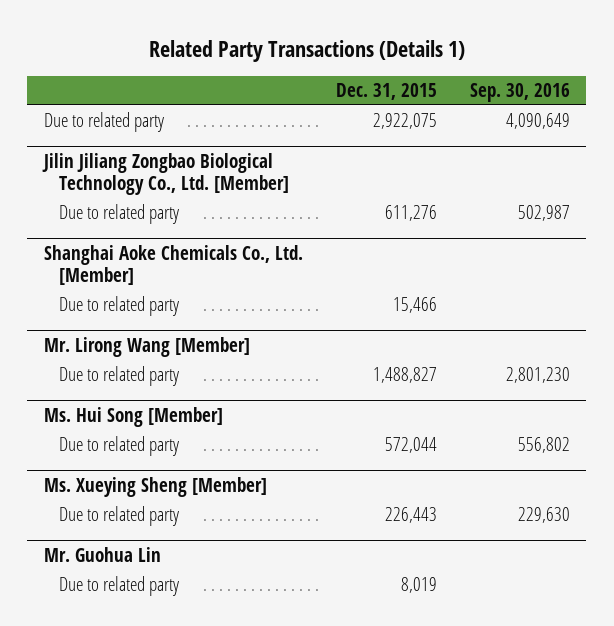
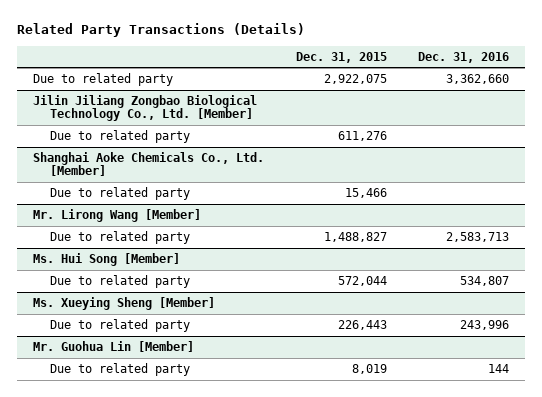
- Related Party Transactions (Details 1)
+ Related Party Transactions (Details)
- | Dec. 31, 2015 | Sep. 30, 2016
+ | Dec. 31, 2015 | Dec. 31, 2016
- Mr. Guohua Lin
+ Mr. Guohua Lin [Member]

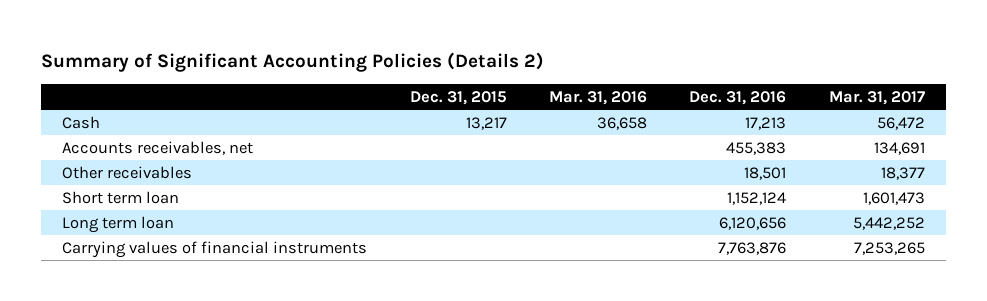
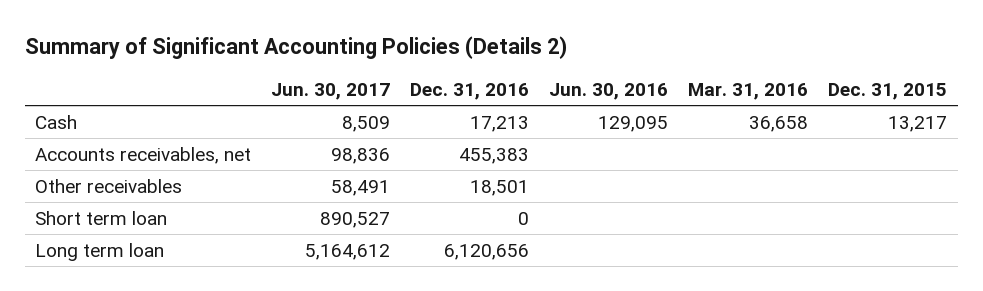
- | Dec. 31, 2015 | Mar. 31, 2016 | Dec. 31, 2016 | Mar. 31, 2017
+ | Jun. 30, 2017 | Dec. 31, 2016 | Jun. 30, 2016 | Mar. 31, 2016 | Dec. 31, 2015
- Short term loan | | | 1,152,124 | 1,601,473
+ Short term loan | 890,527 | 0 | | |
- Carrying values of financial instruments | | | 7,763,876 | 7,253,265

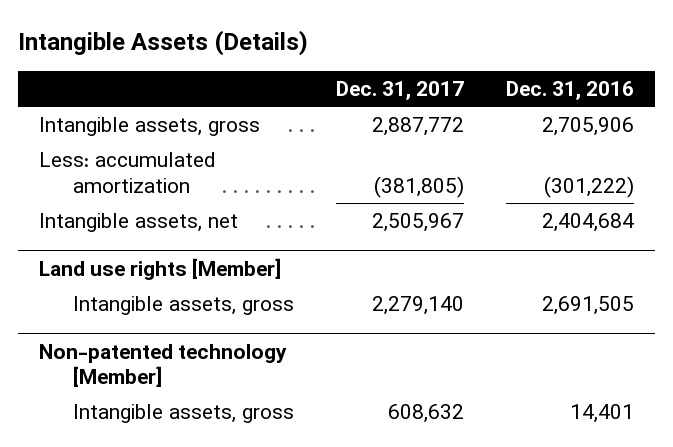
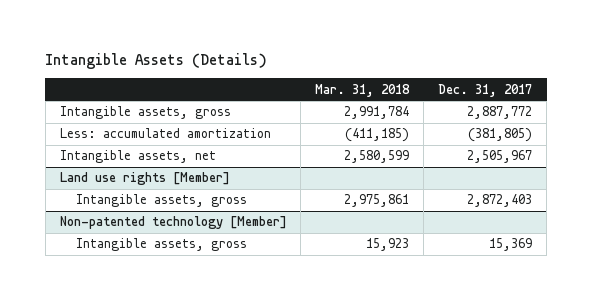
- | Dec. 31, 2017 | Dec. 31, 2016
+ | Mar. 31, 2018 | Dec. 31, 2017
@ Land use rights [Member]
- Intangible assets, gross | 2,279,140 | 2,691,505
+ Intangible assets, gross | 2,975,861 | 2,872,403
@ Non-patented technology [Member]
- Intangible assets, gross | 608,632 | 14,401
+ Intangible assets, gross | 15,923 | 15,369

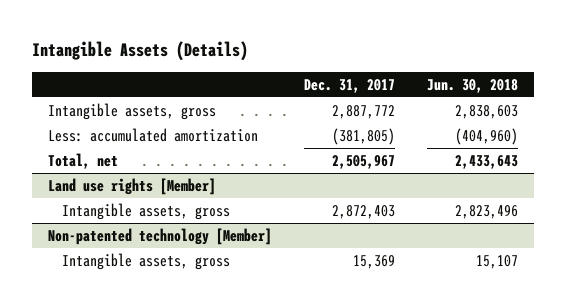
- | Mar. 31, 2018 | Dec. 31, 2017
+ | Dec. 31, 2017 | Jun. 30, 2018
- Intangible assets, net | 2,580,599 | 2,505,967
+ Total, net | 2,505,967 | 2,433,643

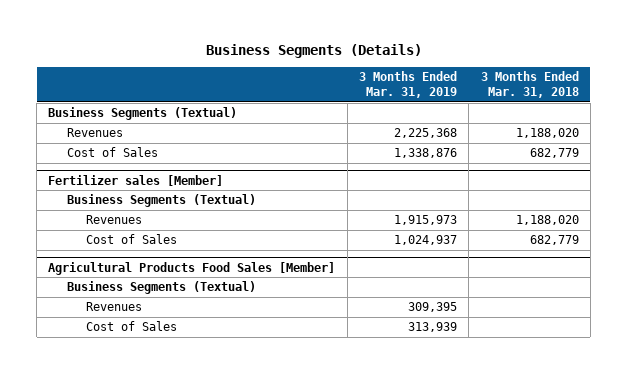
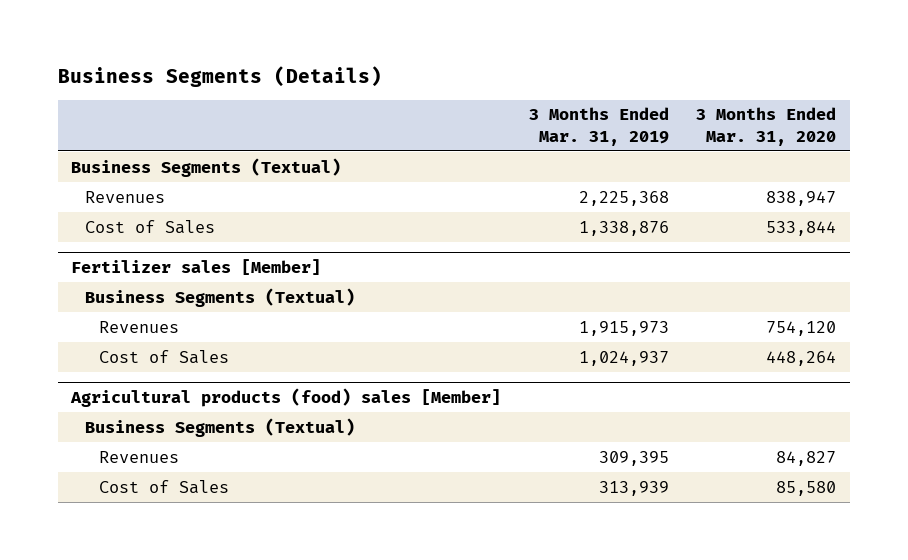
- | 3 Months Ended Mar. 31, 2019 | 3 Months Ended Mar. 31, 2018
+ | 3 Months Ended Mar. 31, 2019 | 3 Months Ended Mar. 31, 2020
- Agricultural Products Food Sales [Member]
+ Agricultural products (food) sales [Member]

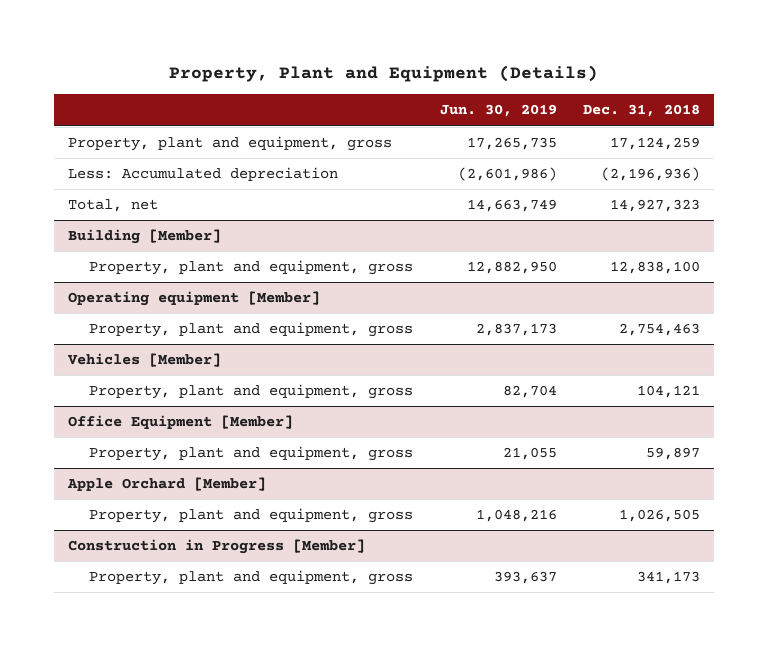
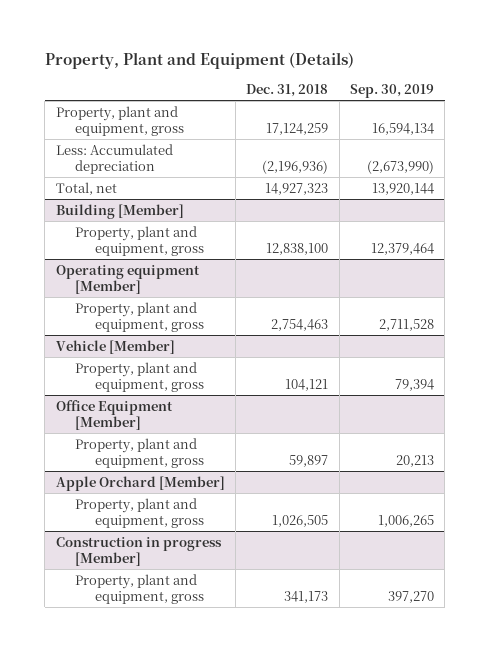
- | Jun. 30, 2019 | Dec. 31, 2018
+ | Dec. 31, 2018 | Sep. 30, 2019
- Vehicles [Member]
+ Vehicle [Member]
- Construction in Progress [Member]
+ Construction in progress [Member]

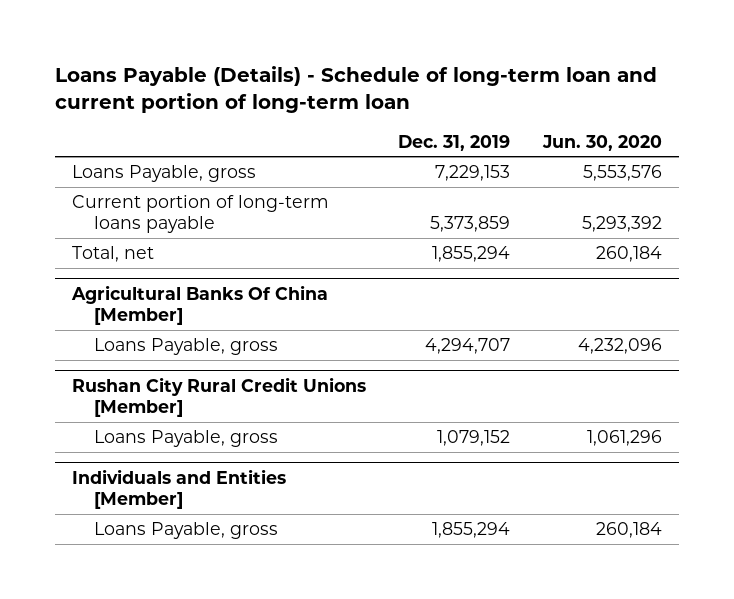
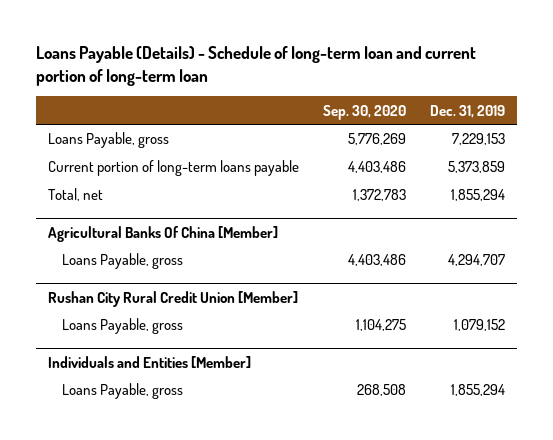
- | Dec. 31, 2019 | Jun. 30, 2020
+ | Sep. 30, 2020 | Dec. 31, 2019
- Rushan City Rural Credit Unions [Member]
+ Rushan City Rural Credit Union [Member]

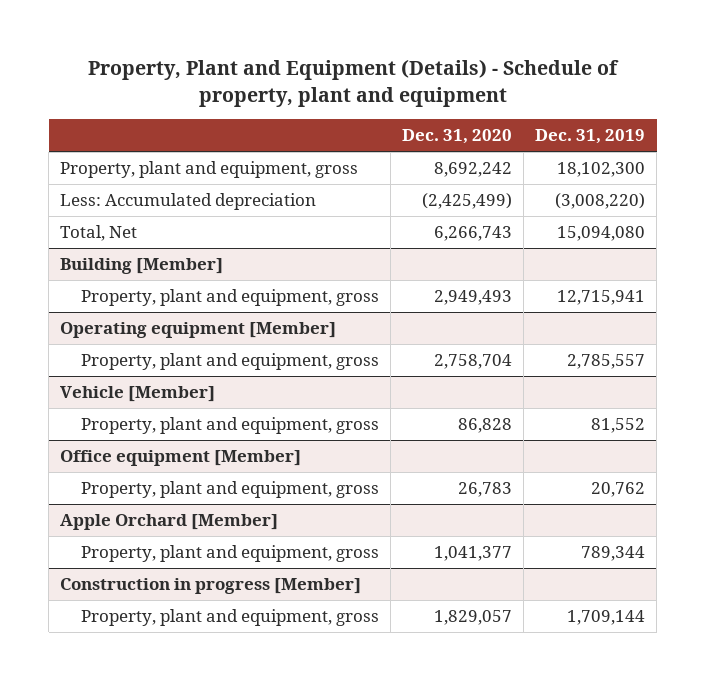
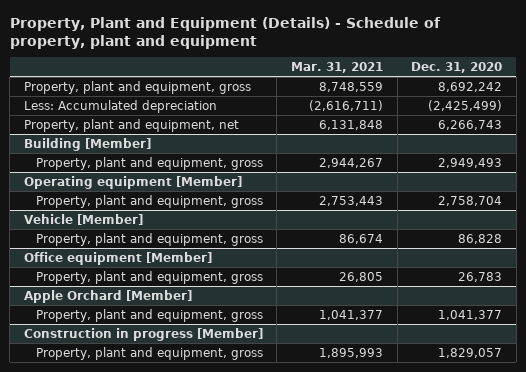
- | Dec. 31, 2020 | Dec. 31, 2019
+ | Mar. 31, 2021 | Dec. 31, 2020
- Total, Net | 6,266,743 | 15,094,080
+ Property, plant and equipment, net | 6,131,848 | 6,266,743

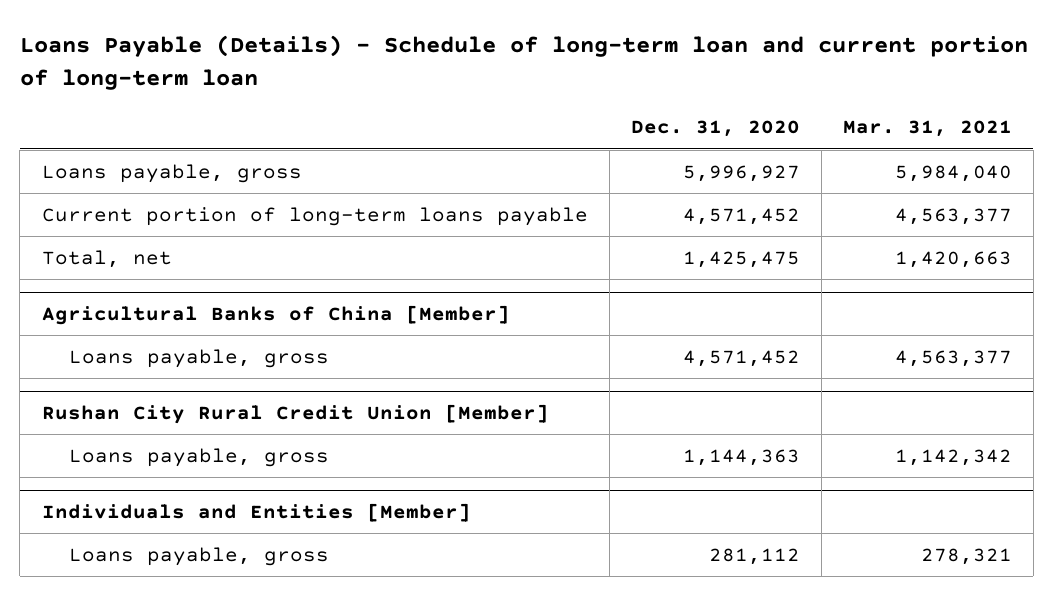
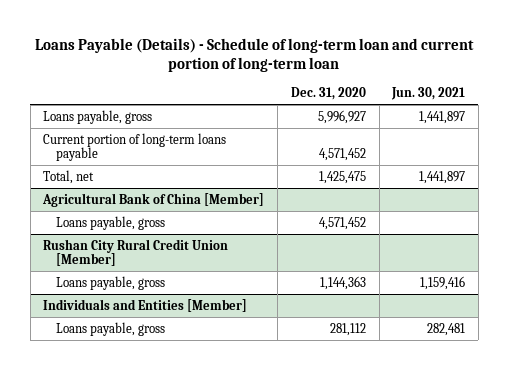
- | Dec. 31, 2020 | Mar. 31, 2021
+ | Dec. 31, 2020 | Jun. 30, 2021
- Agricultural Banks of China [Member]
+ Agricultural Bank of China [Member]

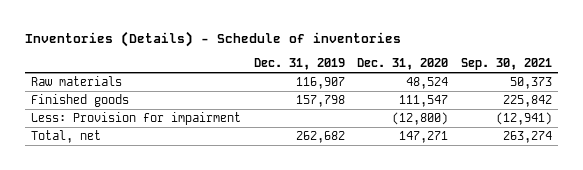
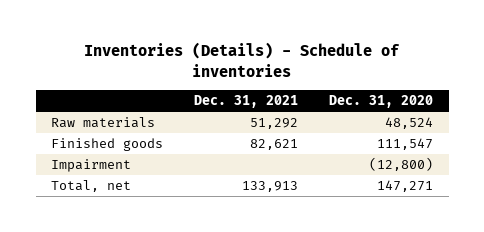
- | Dec. 31, 2019 | Dec. 31, 2020 | Sep. 30, 2021
+ | Dec. 31, 2021 | Dec. 31, 2020
- Less: Provision for impairment | | (12,800) | (12,941)
+ Impairment | | (12,800)

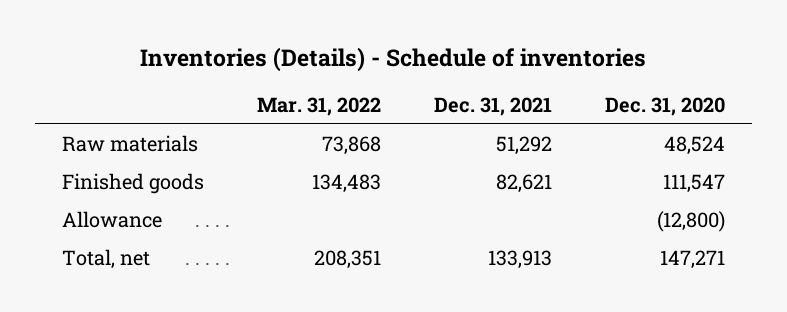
- | Dec. 31, 2021 | Dec. 31, 2020
+ | Mar. 31, 2022 | Dec. 31, 2021 | Dec. 31, 2020
- Impairment | | (12,800)
+ Allowance | | | (12,800)

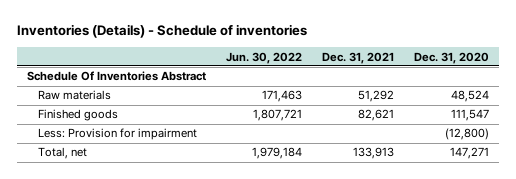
- | Mar. 31, 2022 | Dec. 31, 2021 | Dec. 31, 2020
+ | Jun. 30, 2022 | Dec. 31, 2021 | Dec. 31, 2020
+ Schedule Of Inventories Abstract
- Allowance | | | (12,800)
+ Less: Provision for impairment | | | (12,800)

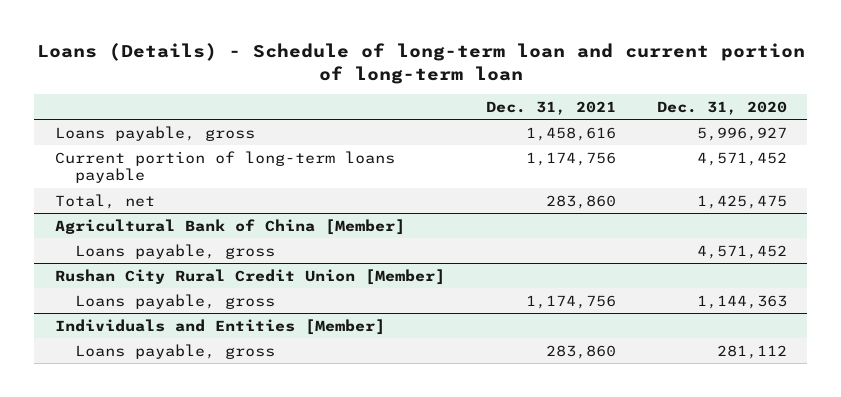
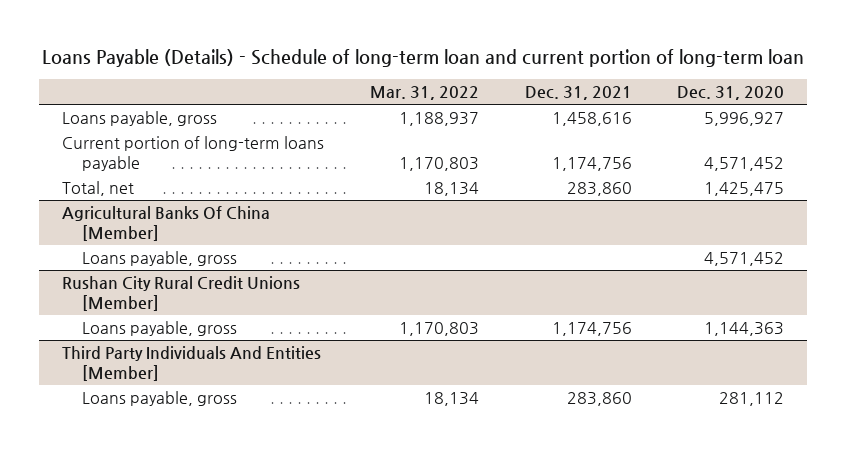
- Loans (Details) - Schedule of long-term loan and current portion of long-term loan
+ Loans Payable (Details) - Schedule of long-term loan and current portion of long-term loan
- | Dec. 31, 2021 | Dec. 31, 2020
+ | Mar. 31, 2022 | Dec. 31, 2021 | Dec. 31, 2020
- Agricultural Bank of China [Member]
+ Agricultural Banks Of China [Member]
- Rushan City Rural Credit Union [Member]
+ Rushan City Rural Credit Unions [Member]
- Individuals and Entities [Member]
+ Third Party Individuals And Entities [Member]

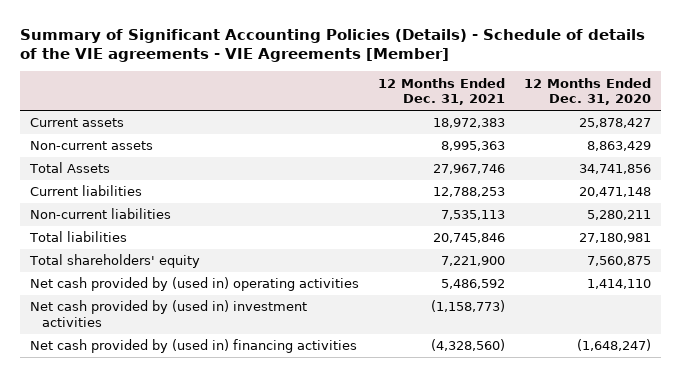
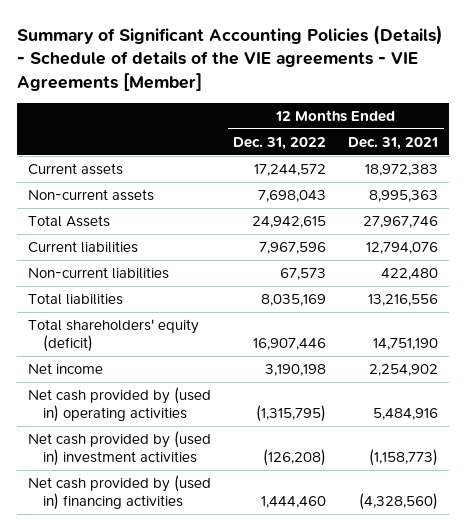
- | 12 Months Ended Dec. 31, 2021 | 12 Months Ended Dec. 31, 2020
+ | 12 Months Ended Dec. 31, 2022 | 12 Months Ended Dec. 31, 2021
- Current liabilities | 12,788,253 | 20,471,148
- Non-current liabilities | 7,535,113 | 5,280,211
- Total liabilities | 20,745,846 | 27,180,981
- Total shareholders' equity | 7,221,900 | 7,560,875
- Net cash provided by (used in) operating activities | 5,486,592 | 1,414,110
+ Current liabilities | 7,967,596 | 12,794,076
+ Non-current liabilities | 67,573 | 422,480
+ Total liabilities | 8,035,169 | 13,216,556
+ Total shareholders' equity (deficit) | 16,907,446 | 14,751,190
+ Net income | 3,190,198 | 2,254,902
+ Net cash provided by (used in) operating activities | (1,315,795) | 5,484,916

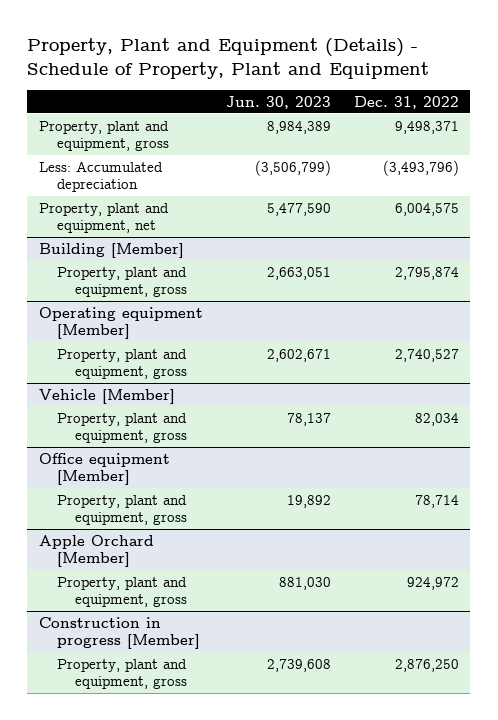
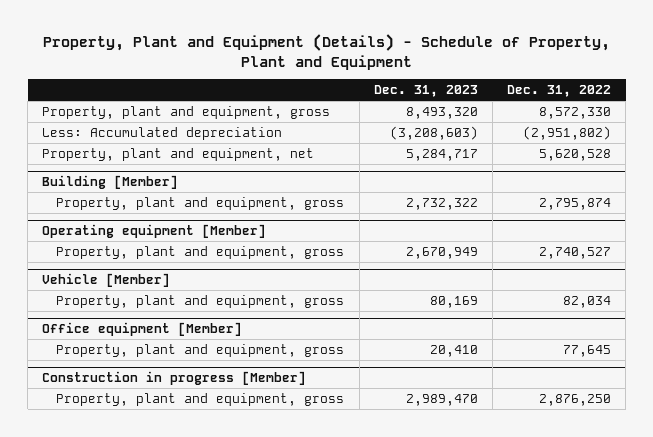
- | Jun. 30, 2023 | Dec. 31, 2022
+ | Dec. 31, 2023 | Dec. 31, 2022
- Property, plant and equipment, gross | 8,984,389 | 9,498,371
- Less: Accumulated depreciation | (3,506,799) | (3,493,796)
- Property, plant and equipment, net | 5,477,590 | 6,004,575
+ Property, plant and equipment, gross | 8,493,320 | 8,572,330
+ Less: Accumulated depreciation | (3,208,603) | (2,951,802)
+ Property, plant and equipment, net | 5,284,717 | 5,620,528
@ Office equipment [Member]
- Property, plant and equipment, gross | 19,892 | 78,714
- Apple Orchard [Member]
- Property, plant and equipment, gross | 881,030 | 924,972
@ Office equipment [Member]
+ Property, plant and equipment, gross | 20,410 | 77,645

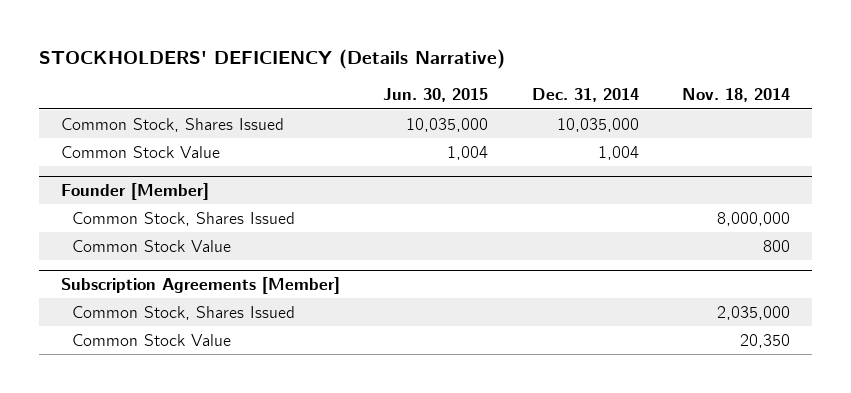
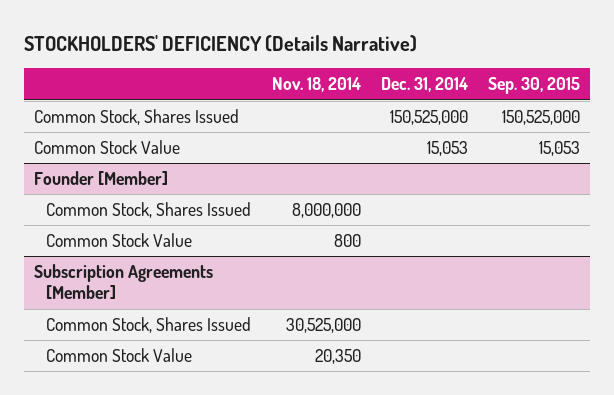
- | Jun. 30, 2015 | Dec. 31, 2014 | Nov. 18, 2014
+ | Nov. 18, 2014 | Dec. 31, 2014 | Sep. 30, 2015
- Common Stock, Shares Issued | 10,035,000 | 10,035,000 |
- Common Stock Value | 1,004 | 1,004 |
+ Common Stock, Shares Issued | | 150,525,000 | 150,525,000
+ Common Stock Value | | 15,053 | 15,053
@ Subscription Agreements [Member]
- Common Stock, Shares Issued | | | 2,035,000
+ Common Stock, Shares Issued | 30,525,000 | |

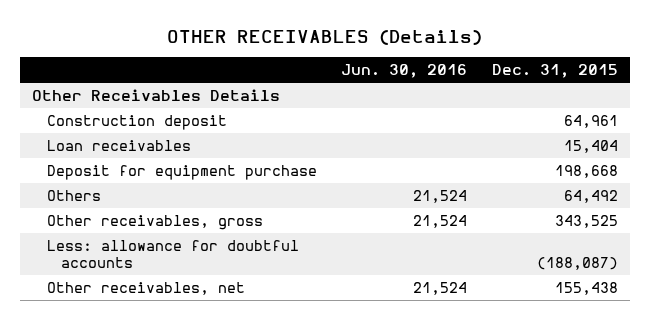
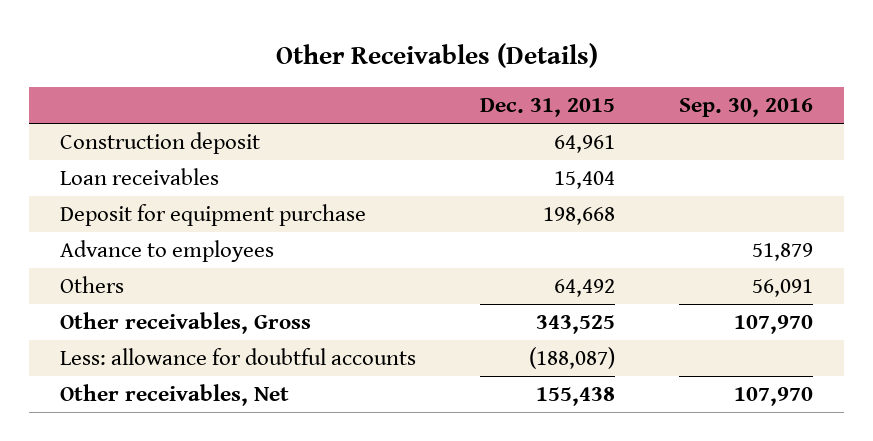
- OTHER RECEIVABLES (Details)
+ Other Receivables (Details)
- | Jun. 30, 2016 | Dec. 31, 2015
+ | Dec. 31, 2015 | Sep. 30, 2016
- Other Receivables Details
+ Advance to employees | | 51,879
- Other receivables, gross | 21,524 | 343,525
+ Other receivables, Gross | 343,525 | 107,970
- Other receivables, net | 21,524 | 155,438
+ Other receivables, Net | 155,438 | 107,970

